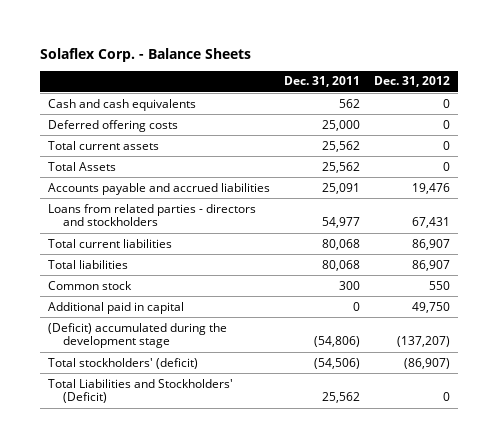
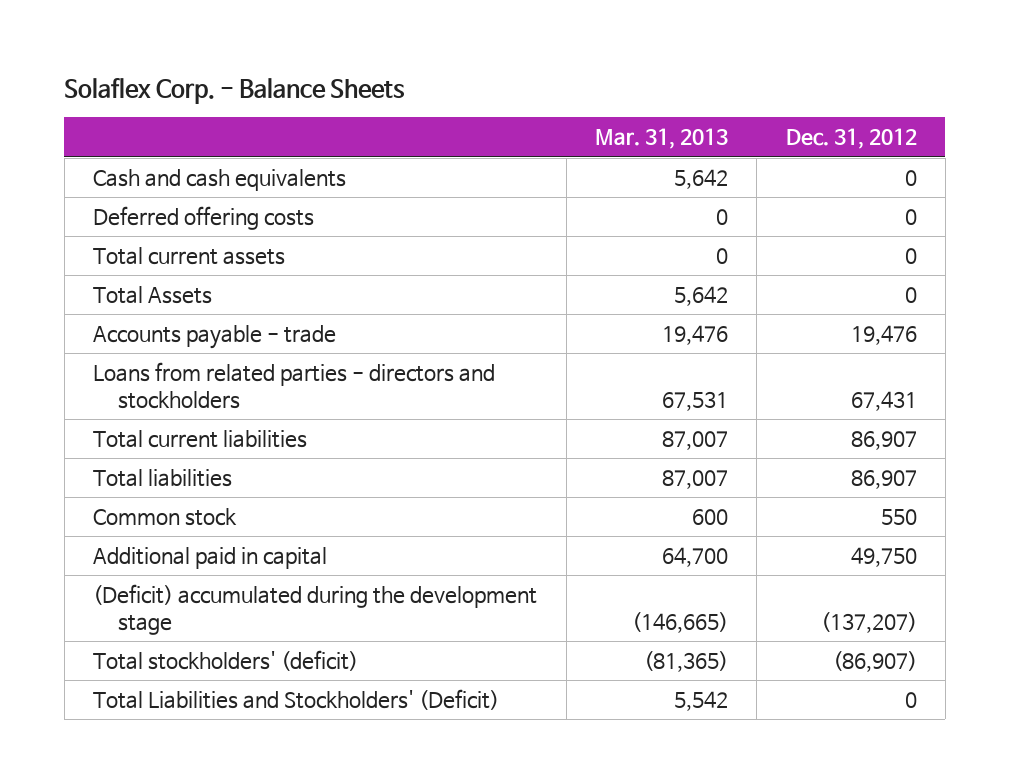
- | Dec. 31, 2011 | Dec. 31, 2012
+ | Mar. 31, 2013 | Dec. 31, 2012
- Accounts payable and accrued liabilities | 25,091 | 19,476
+ Accounts payable - trade | 19,476 | 19,476

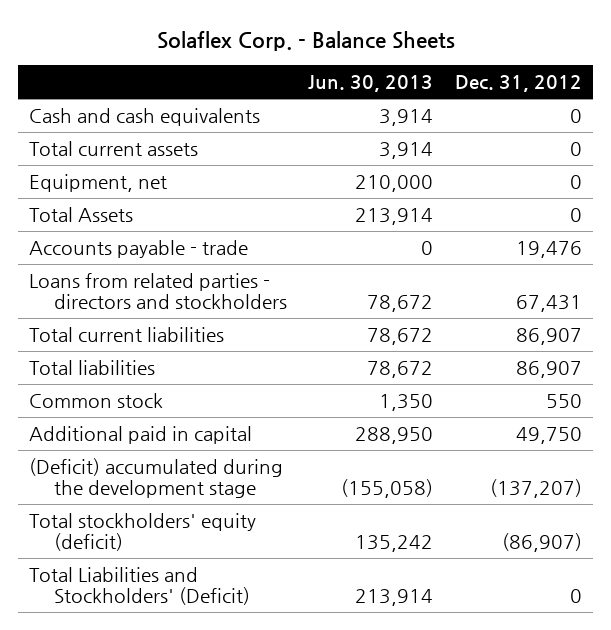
- | Mar. 31, 2013 | Dec. 31, 2012
+ | Jun. 30, 2013 | Dec. 31, 2012
- Deferred offering costs | 0 | 0
+ Equipment, net | 210,000 | 0
- Total stockholders' (deficit) | (81,365) | (86,907)
+ Total stockholders' equity (deficit) | 135,242 | (86,907)

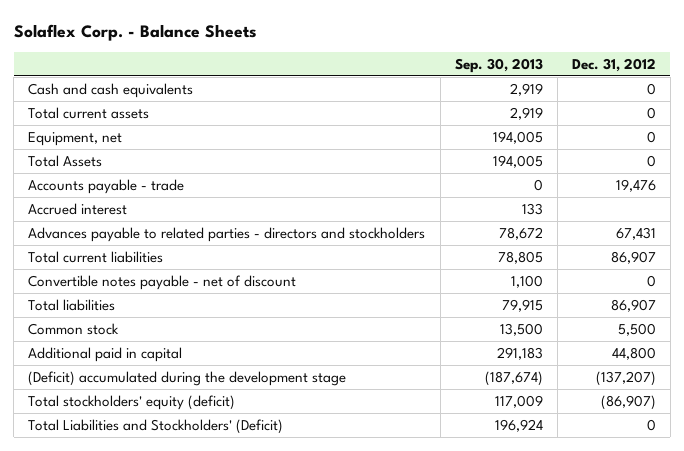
- | Jun. 30, 2013 | Dec. 31, 2012
+ | Sep. 30, 2013 | Dec. 31, 2012
- Loans from related parties - directors and stockholders | 78,672 | 67,431
+ Accrued interest | 133 |
+ Advances payable to related parties - directors and stockholders | 78,672 | 67,431
+ Convertible notes payable - net of discount | 1,100 | 0
- Common stock | 1,350 | 550
- Additional paid in capital | 288,950 | 49,750
+ Common stock | 13,500 | 5,500
+ Additional paid in capital | 291,183 | 44,800

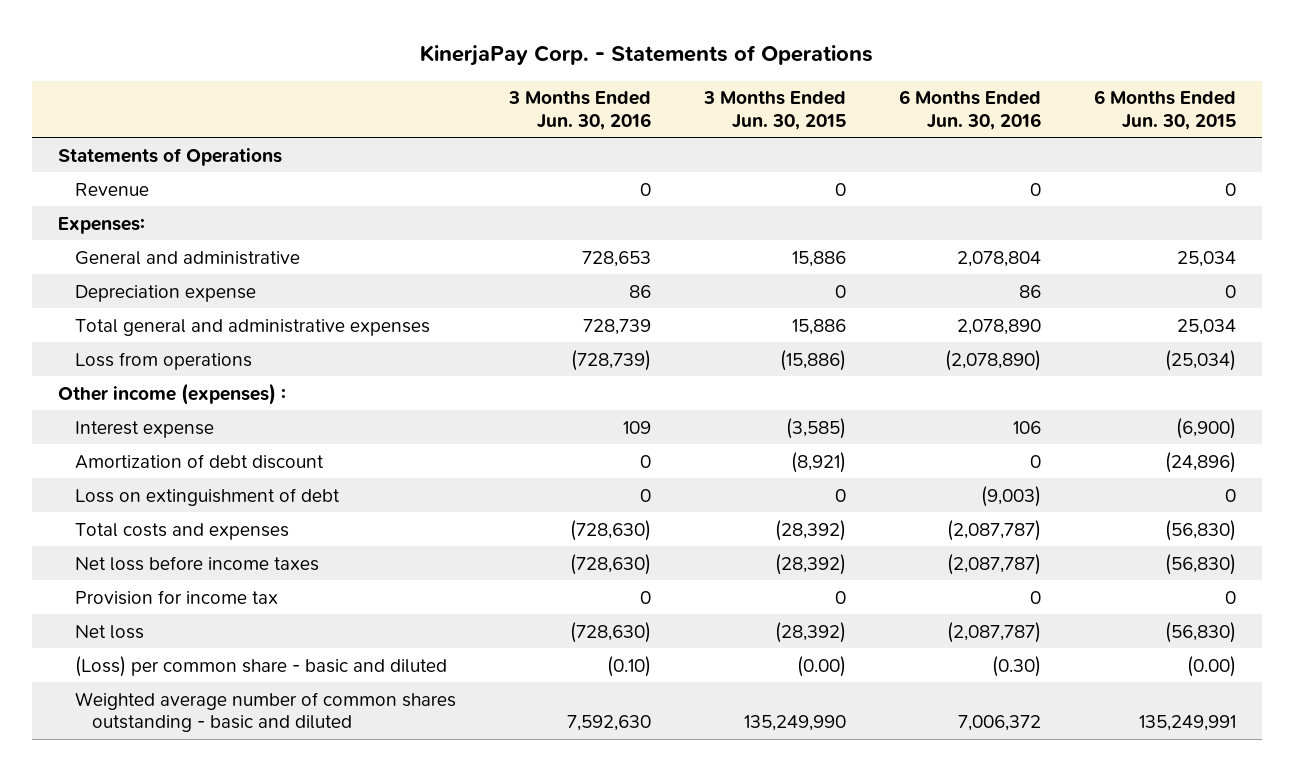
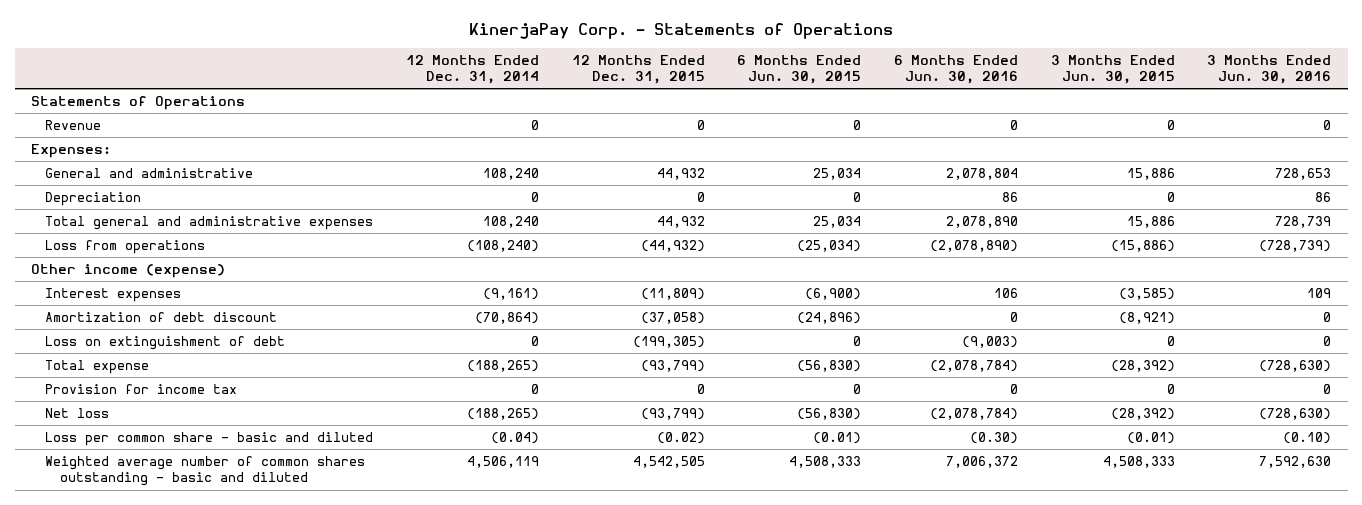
- | 3 Months Ended Jun. 30, 2016 | 3 Months Ended Jun. 30, 2015 | 6 Months Ended Jun. 30, 2016 | 6 Months Ended Jun. 30, 2015
+ | 12 Months Ended Dec. 31, 2014 | 12 Months Ended Dec. 31, 2015 | 6 Months Ended Jun. 30, 2015 | 6 Months Ended Jun. 30, 2016 | 3 Months Ended Jun. 30, 2015 | 3 Months Ended Jun. 30, 2016
- Depreciation expense | 86 | 0 | 86 | 0
+ Depreciation | 0 | 0 | 0 | 86 | 0 | 86
- Other income (expenses) :
- Interest expense | 109 | (3,585) | 106 | (6,900)
+ Other income (expense)
+ Interest expenses | (9,161) | (11,809) | (6,900) | 106 | (3,585) | 109
- Total costs and expenses | (728,630) | (28,392) | (2,087,787) | (56,830)
- Net loss before income taxes | (728,630) | (28,392) | (2,087,787) | (56,830)
+ Total expense | (188,265) | (93,799) | (56,830) | (2,078,784) | (28,392) | (728,630)
- Net loss | (728,630) | (28,392) | (2,087,787) | (56,830)
- (Loss) per common share - basic and diluted | (0.10) | (0.00) | (0.30) | (0.00)
- Weighted average number of common shares outstanding - basic and diluted | 7,592,630 | 135,249,990 | 7,006,372 | 135,249,991
+ Net loss | (188,265) | (93,799) | (56,830) | (2,078,784) | (28,392) | (728,630)
+ Loss per common share - basic and diluted | (0.04) | (0.02) | (0.01) | (0.30) | (0.01) | (0.10)
+ Weighted average number of common shares outstanding - basic and diluted | 4,506,119 | 4,542,505 | 4,508,333 | 7,006,372 | 4,508,333 | 7,592,630

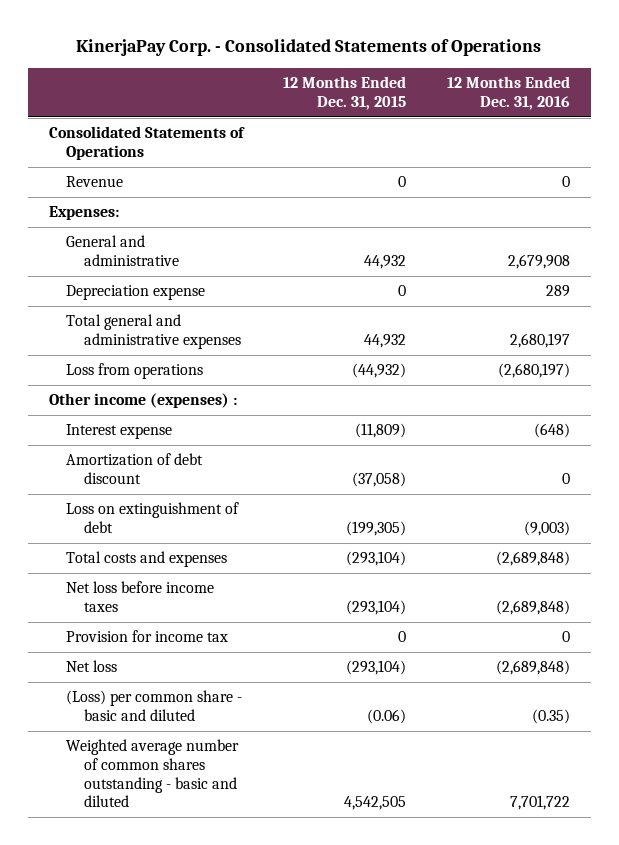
- KinerjaPay Corp. - Statements of Operations
+ KinerjaPay Corp. - Consolidated Statements of Operations
- | 12 Months Ended Dec. 31, 2014 | 12 Months Ended Dec. 31, 2015 | 6 Months Ended Jun. 30, 2015 | 6 Months Ended Jun. 30, 2016 | 3 Months Ended Jun. 30, 2015 | 3 Months Ended Jun. 30, 2016
+ | 12 Months Ended Dec. 31, 2015 | 12 Months Ended Dec. 31, 2016
- Statements of Operations
+ Consolidated Statements of Operations
- Depreciation | 0 | 0 | 0 | 86 | 0 | 86
+ Depreciation expense | 0 | 289
- Other income (expense)
- Interest expenses | (9,161) | (11,809) | (6,900) | 106 | (3,585) | 109
+ Other income (expenses) :
+ Interest expense | (11,809) | (648)
- Total expense | (188,265) | (93,799) | (56,830) | (2,078,784) | (28,392) | (728,630)
+ Total costs and expenses | (293,104) | (2,689,848)
+ Net loss before income taxes | (293,104) | (2,689,848)
- Net loss | (188,265) | (93,799) | (56,830) | (2,078,784) | (28,392) | (728,630)
- Loss per common share - basic and diluted | (0.04) | (0.02) | (0.01) | (0.30) | (0.01) | (0.10)
+ Net loss | (293,104) | (2,689,848)
+ (Loss) per common share - basic and diluted | (0.06) | (0.35)

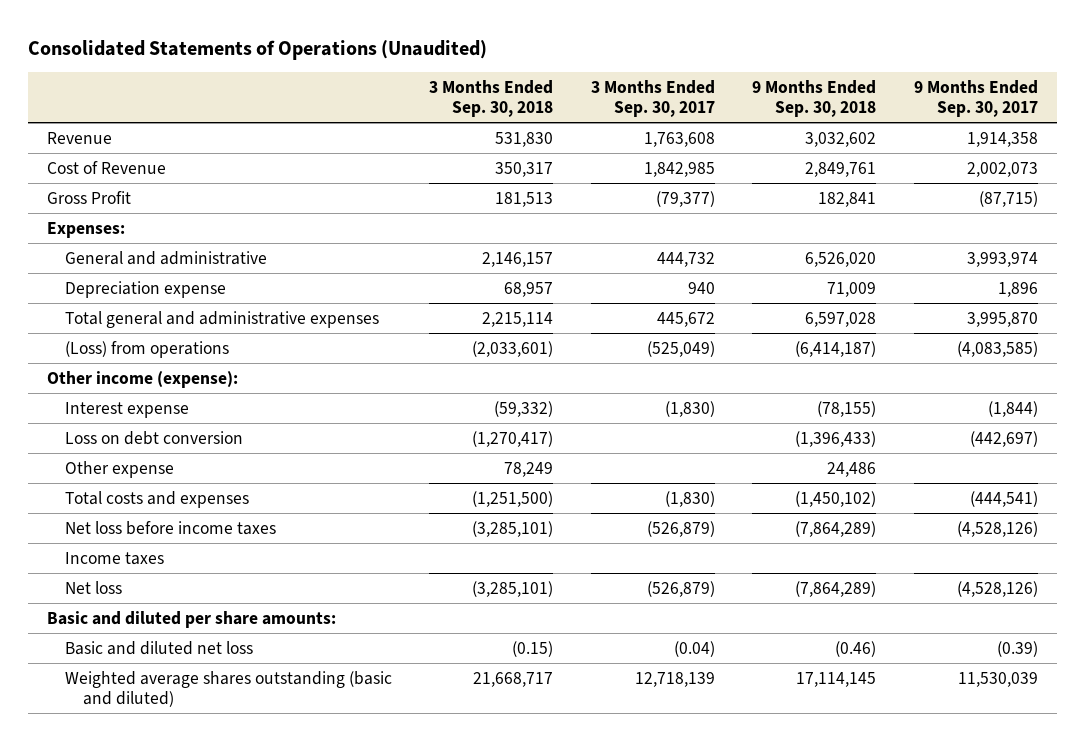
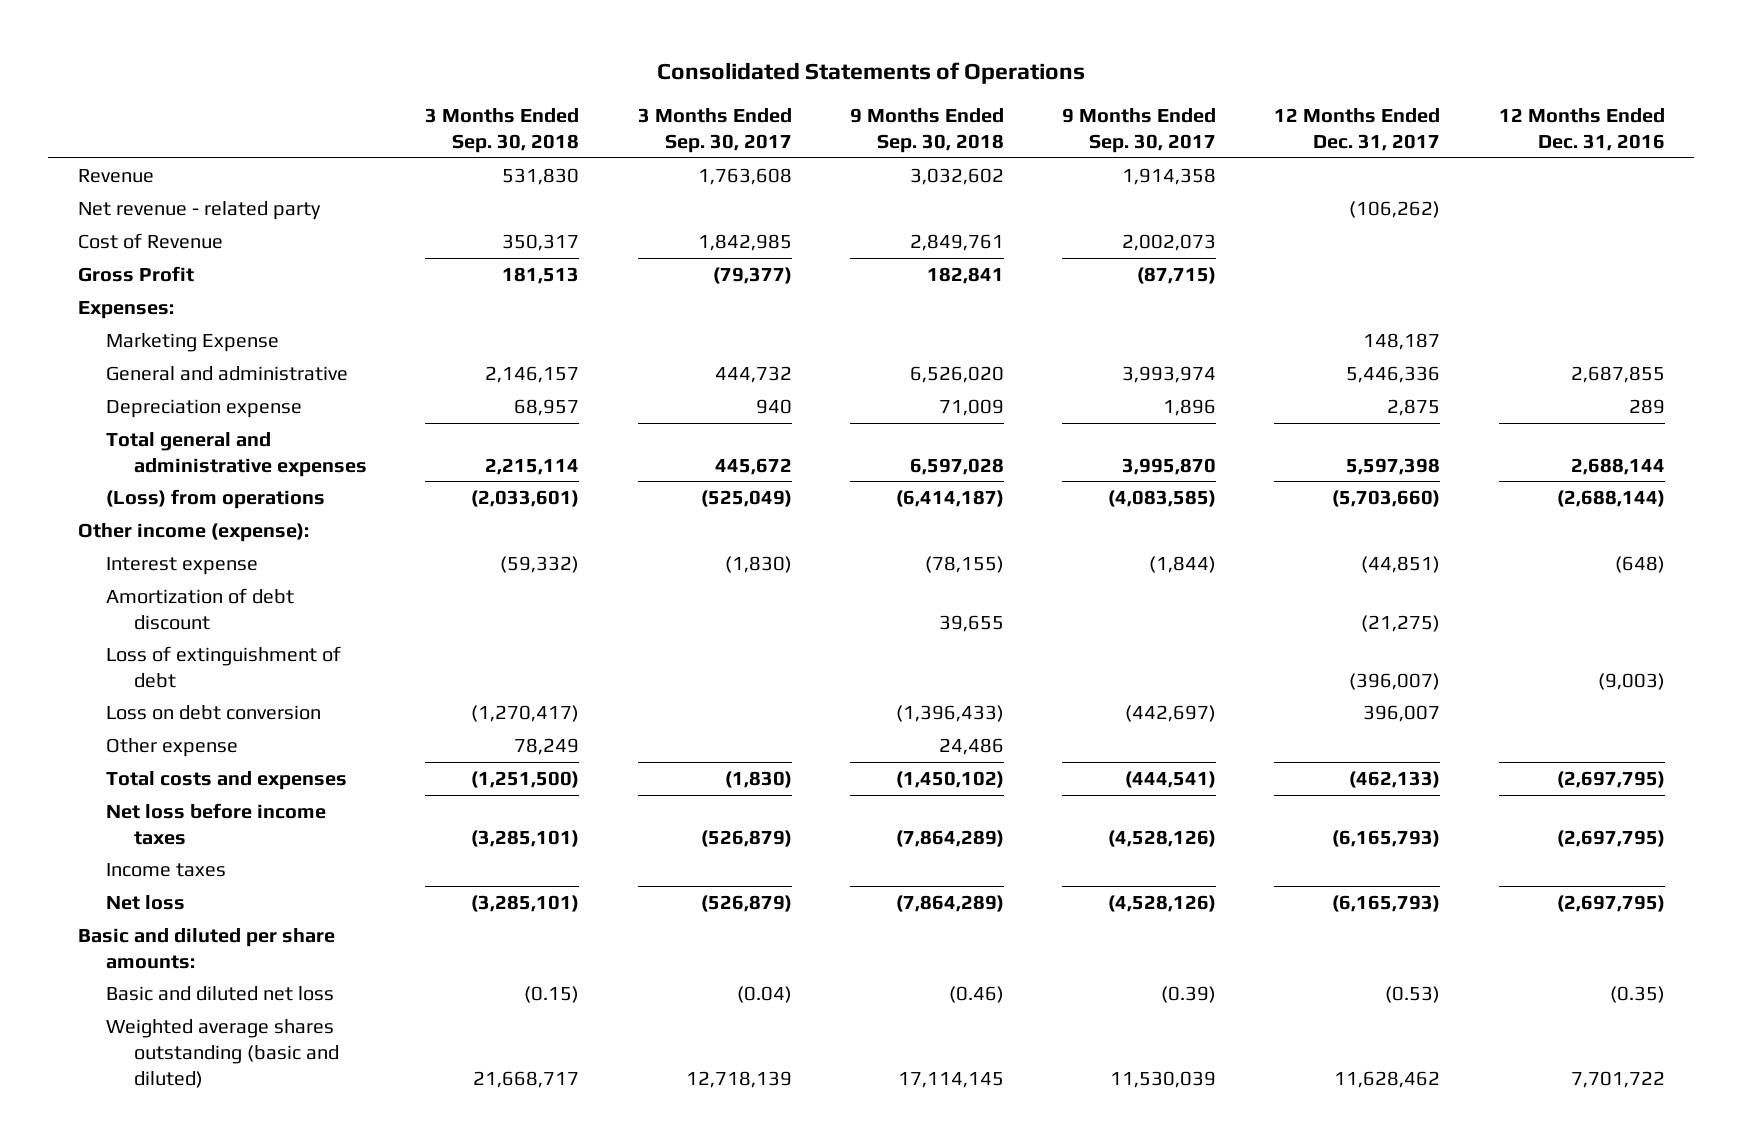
- Consolidated Statements of Operations (Unaudited)
+ Consolidated Statements of Operations
- | 3 Months Ended Sep. 30, 2018 | 3 Months Ended Sep. 30, 2017 | 9 Months Ended Sep. 30, 2018 | 9 Months Ended Sep. 30, 2017
+ | 3 Months Ended Sep. 30, 2018 | 3 Months Ended Sep. 30, 2017 | 9 Months Ended Sep. 30, 2018 | 9 Months Ended Sep. 30, 2017 | 12 Months Ended Dec. 31, 2017 | 12 Months Ended Dec. 31, 2016
+ Net revenue - related party | | | | | (106,262) |
+ Marketing Expense | | | | | 148,187 |
+ Amortization of debt discount | | | 39,655 | | (21,275) |
+ Loss of extinguishment of debt | | | | | (396,007) | (9,003)

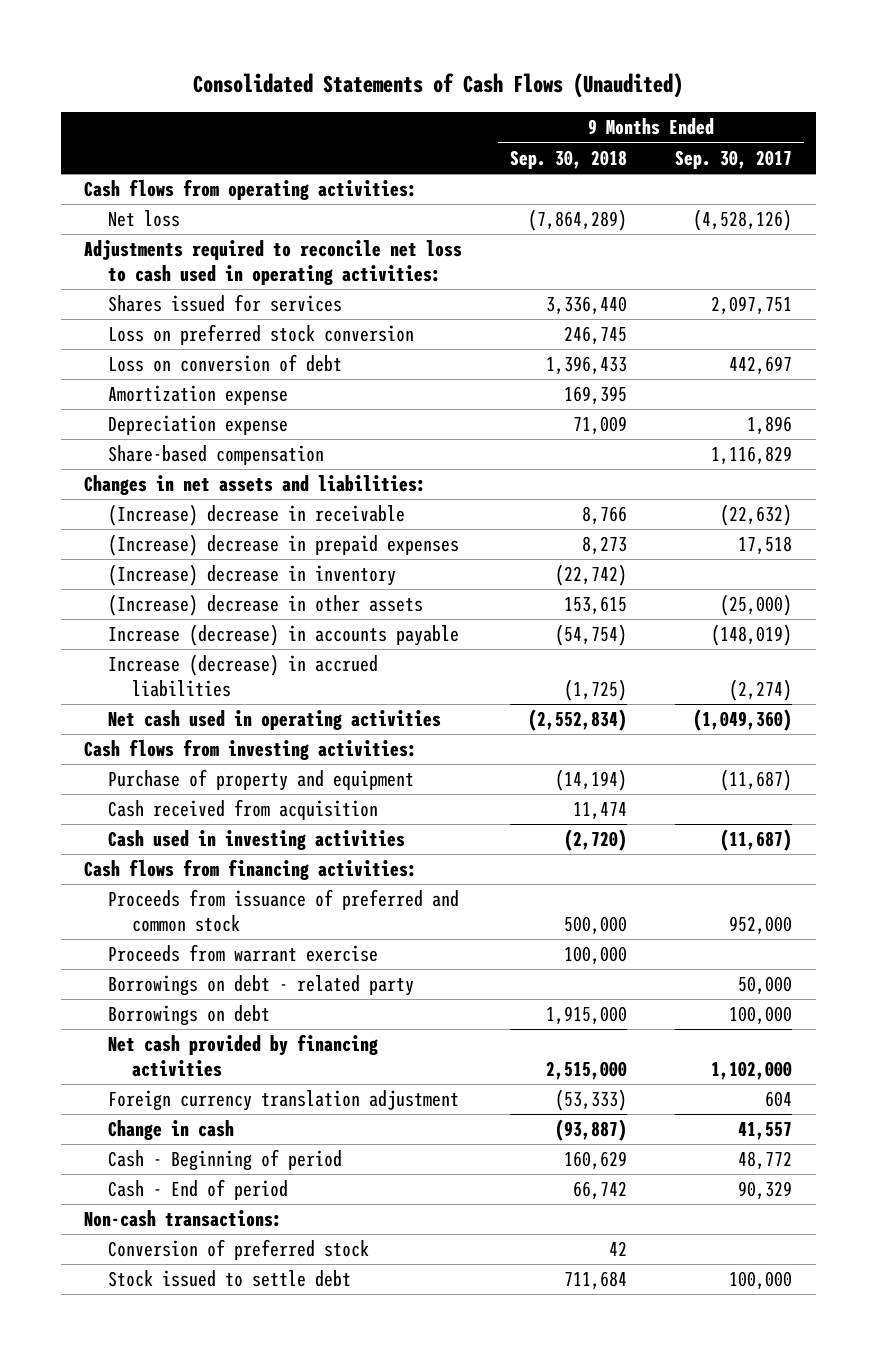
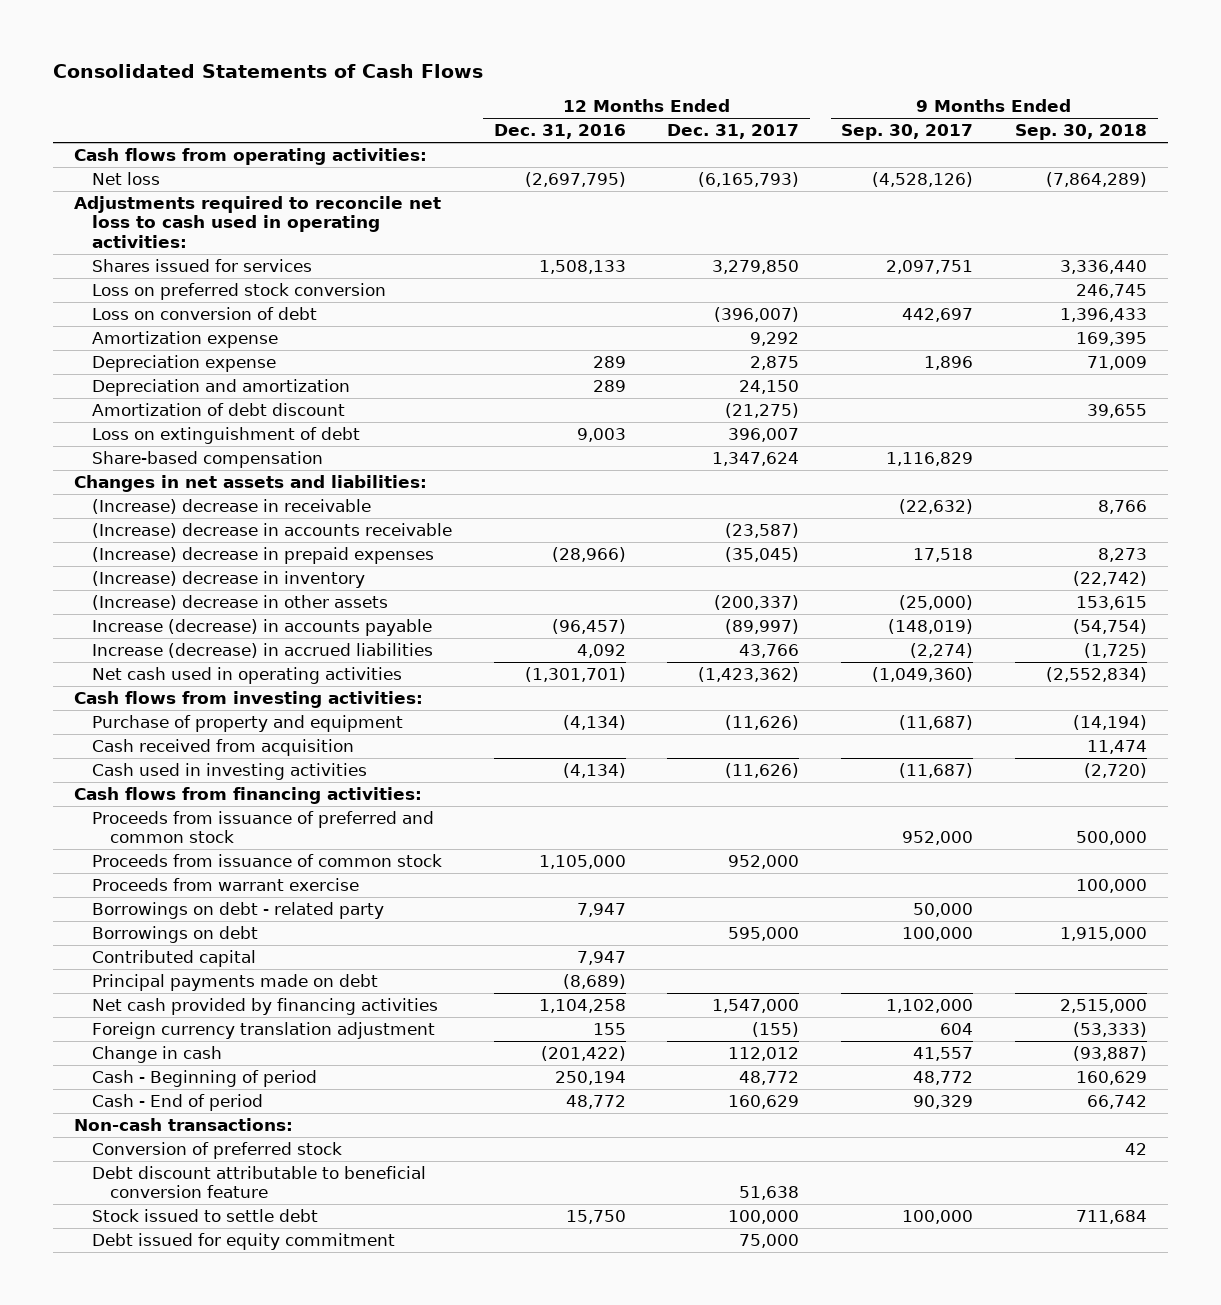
- Consolidated Statements of Cash Flows (Unaudited)
+ Consolidated Statements of Cash Flows
- | 9 Months Ended Sep. 30, 2018 | 9 Months Ended Sep. 30, 2017
+ | 12 Months Ended Dec. 31, 2016 | 12 Months Ended Dec. 31, 2017 | 9 Months Ended Sep. 30, 2017 | 9 Months Ended Sep. 30, 2018
+ Depreciation and amortization | 289 | 24,150 | |
+ Amortization of debt discount | | (21,275) | | 39,655
+ Loss on extinguishment of debt | 9,003 | 396,007 | |
+ (Increase) decrease in accounts receivable | | (23,587) | |
+ Proceeds from issuance of common stock | 1,105,000 | 952,000 | |
+ Contributed capital | 7,947 | | |
+ Principal payments made on debt | (8,689) | | |
+ Debt discount attributable to beneficial conversion feature | | 51,638 | |
+ Debt issued for equity commitment | | 75,000 | |

